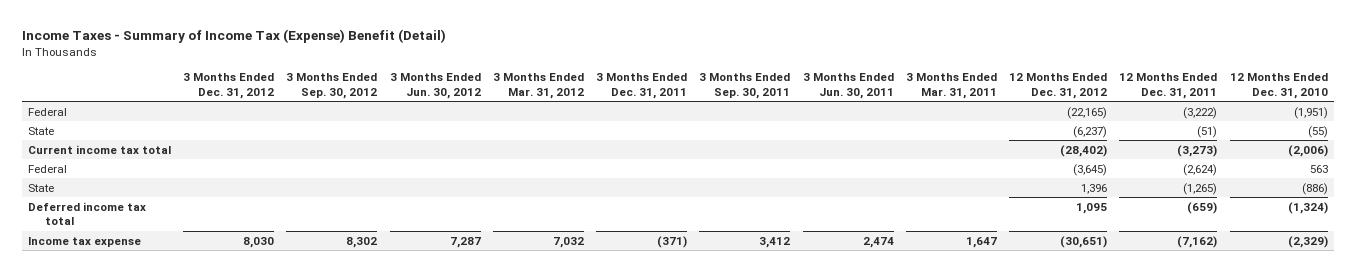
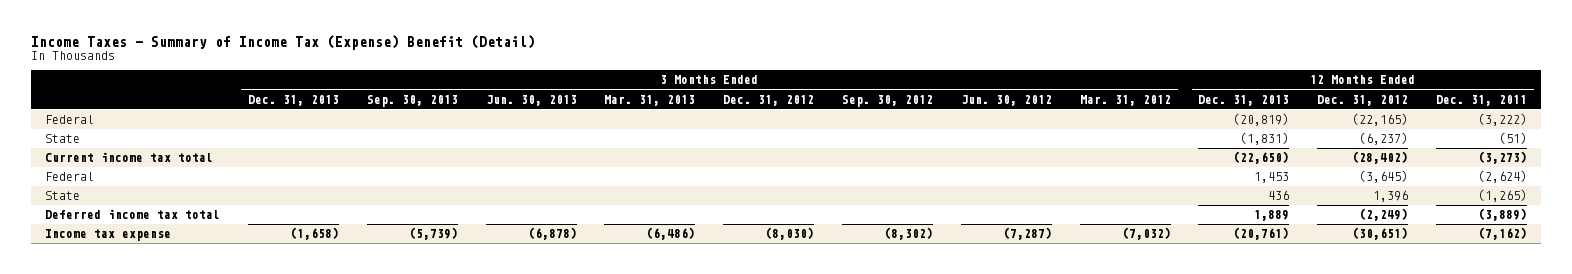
- | 3 Months Ended Dec. 31, 2012 | 3 Months Ended Sep. 30, 2012 | 3 Months Ended Jun. 30, 2012 | 3 Months Ended Mar. 31, 2012 | 3 Months Ended Dec. 31, 2011 | 3 Months Ended Sep. 30, 2011 | 3 Months Ended Jun. 30, 2011 | 3 Months Ended Mar. 31, 2011 | 12 Months Ended Dec. 31, 2012 | 12 Months Ended Dec. 31, 2011 | 12 Months Ended Dec. 31, 2010
+ | 3 Months Ended Dec. 31, 2013 | 3 Months Ended Sep. 30, 2013 | 3 Months Ended Jun. 30, 2013 | 3 Months Ended Mar. 31, 2013 | 3 Months Ended Dec. 31, 2012 | 3 Months Ended Sep. 30, 2012 | 3 Months Ended Jun. 30, 2012 | 3 Months Ended Mar. 31, 2012 | 12 Months Ended Dec. 31, 2013 | 12 Months Ended Dec. 31, 2012 | 12 Months Ended Dec. 31, 2011
- Deferred income tax total | | | | | | | | | 1,095 | (659) | (1,324)
- Income tax expense | 8,030 | 8,302 | 7,287 | 7,032 | (371) | 3,412 | 2,474 | 1,647 | (30,651) | (7,162) | (2,329)
+ Deferred income tax total | | | | | | | | | 1,889 | (2,249) | (3,889)
+ Income tax expense | (1,658) | (5,739) | (6,878) | (6,486) | (8,030) | (8,302) | (7,287) | (7,032) | (20,761) | (30,651) | (7,162)

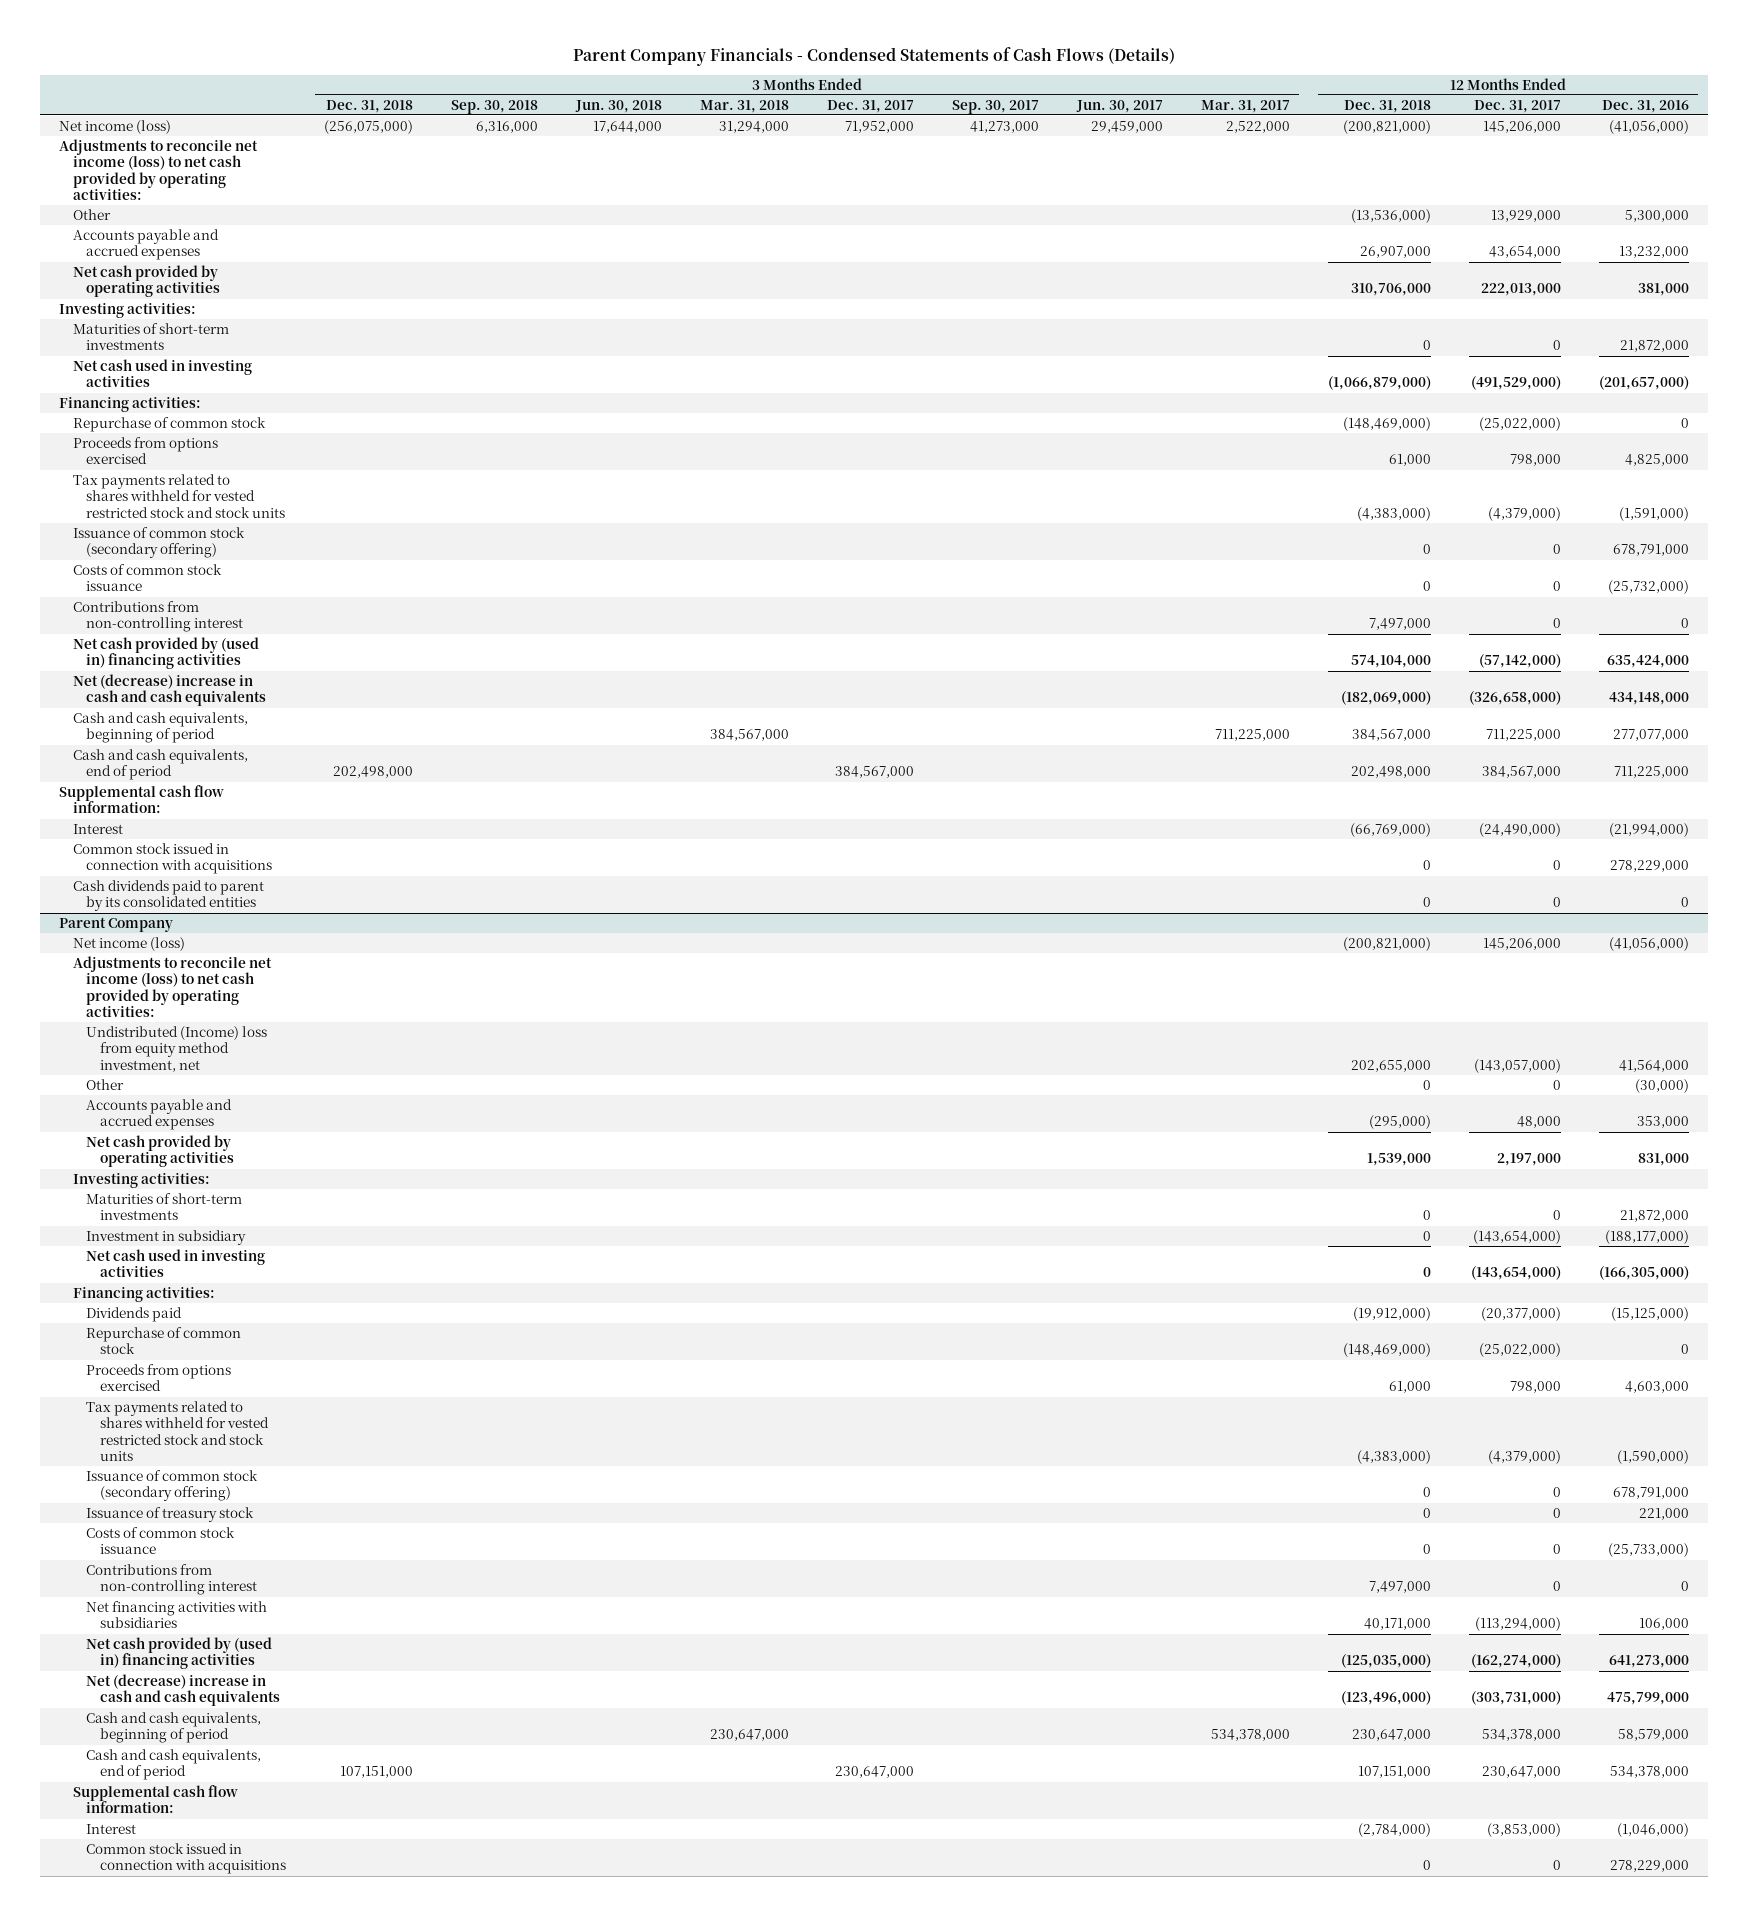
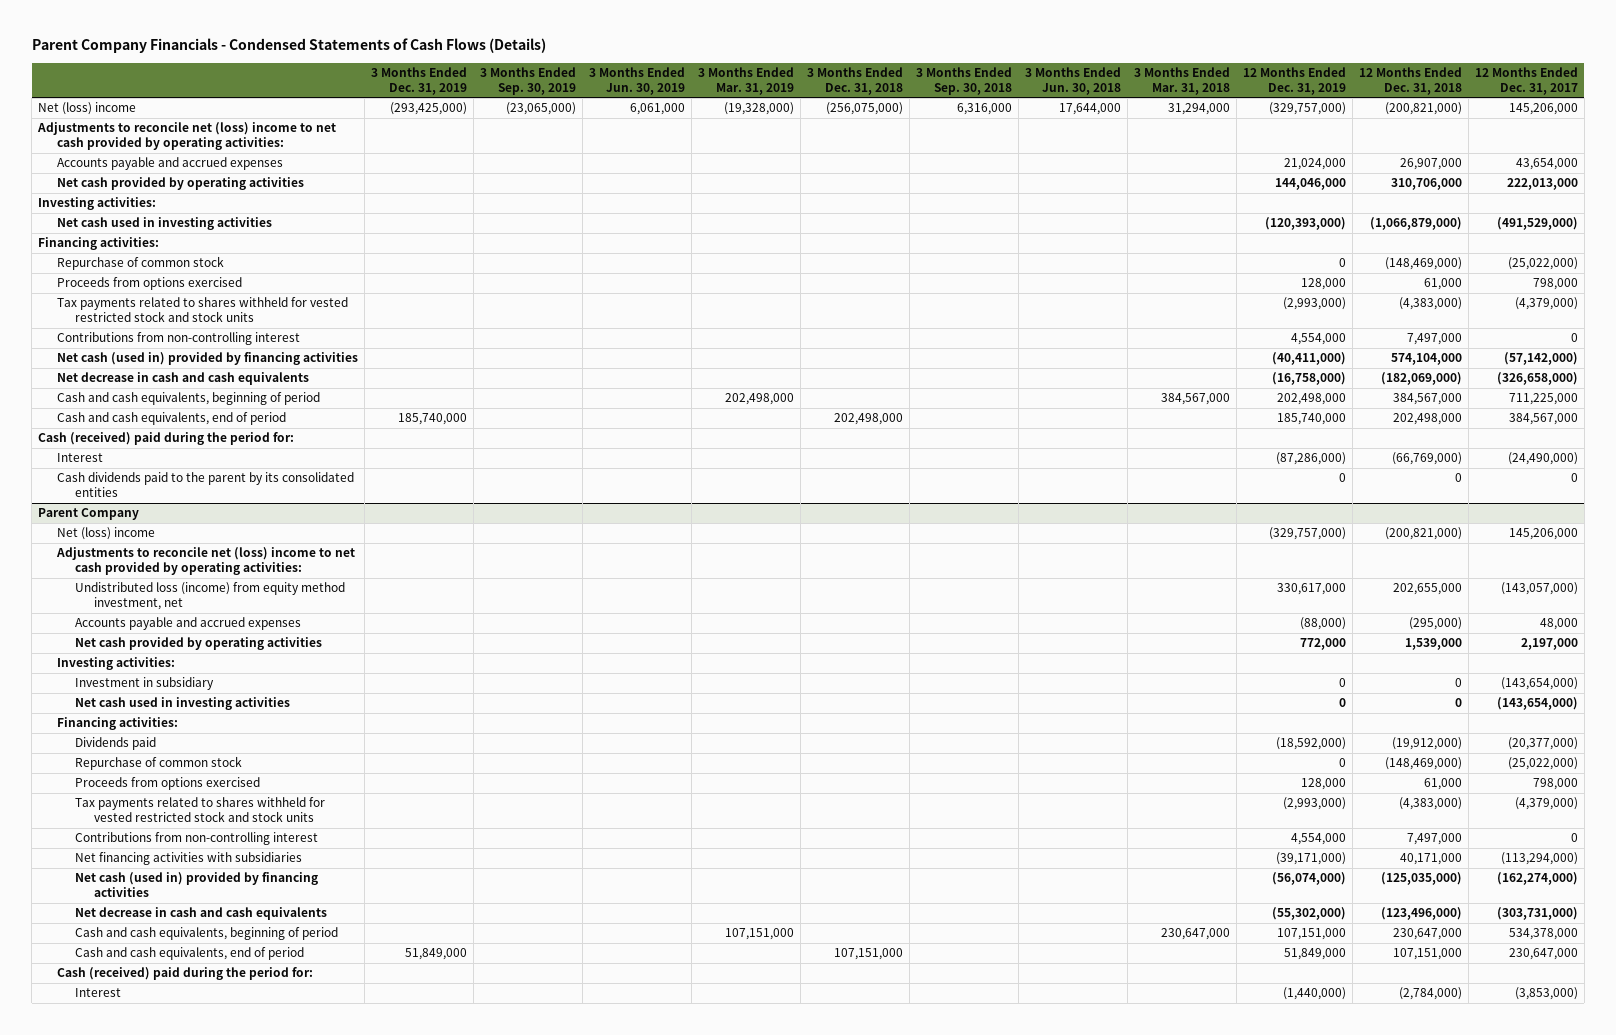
- | 3 Months Ended Dec. 31, 2018 | 3 Months Ended Sep. 30, 2018 | 3 Months Ended Jun. 30, 2018 | 3 Months Ended Mar. 31, 2018 | 3 Months Ended Dec. 31, 2017 | 3 Months Ended Sep. 30, 2017 | 3 Months Ended Jun. 30, 2017 | 3 Months Ended Mar. 31, 2017 | 12 Months Ended Dec. 31, 2018 | 12 Months Ended Dec. 31, 2017 | 12 Months Ended Dec. 31, 2016
+ | 3 Months Ended Dec. 31, 2019 | 3 Months Ended Sep. 30, 2019 | 3 Months Ended Jun. 30, 2019 | 3 Months Ended Mar. 31, 2019 | 3 Months Ended Dec. 31, 2018 | 3 Months Ended Sep. 30, 2018 | 3 Months Ended Jun. 30, 2018 | 3 Months Ended Mar. 31, 2018 | 12 Months Ended Dec. 31, 2019 | 12 Months Ended Dec. 31, 2018 | 12 Months Ended Dec. 31, 2017
- Net income (loss) | (256,075,000) | 6,316,000 | 17,644,000 | 31,294,000 | 71,952,000 | 41,273,000 | 29,459,000 | 2,522,000 | (200,821,000) | 145,206,000 | (41,056,000)
- Adjustments to reconcile net income (loss) to net cash provided by operating activities:
- Other | | | | | | | | | (13,536,000) | 13,929,000 | 5,300,000
+ Net (loss) income | (293,425,000) | (23,065,000) | 6,061,000 | (19,328,000) | (256,075,000) | 6,316,000 | 17,644,000 | 31,294,000 | (329,757,000) | (200,821,000) | 145,206,000
+ Adjustments to reconcile net (loss) income to net cash provided by operating activities:
- Maturities of short-term investments | | | | | | | | | 0 | 0 | 21,872,000
- Issuance of common stock (secondary offering) | | | | | | | | | 0 | 0 | 678,791,000
- Costs of common stock issuance | | | | | | | | | 0 | 0 | (25,732,000)
- Net cash provided by (used in) financing activities | | | | | | | | | 574,104,000 | (57,142,000) | 635,424,000
- Net (decrease) increase in cash and cash equivalents | | | | | | | | | (182,069,000) | (326,658,000) | 434,148,000
+ Net cash (used in) provided by financing activities | | | | | | | | | (40,411,000) | 574,104,000 | (57,142,000)
+ Net decrease in cash and cash equivalents | | | | | | | | | (16,758,000) | (182,069,000) | (326,658,000)
- Supplemental cash flow information:
+ Cash (received) paid during the period for:
- Common stock issued in connection with acquisitions | | | | | | | | | 0 | 0 | 278,229,000
- Cash dividends paid to parent by its consolidated entities | | | | | | | | | 0 | 0 | 0
+ Cash dividends paid to the parent by its consolidated entities | | | | | | | | | 0 | 0 | 0
@ Parent Company
- Net income (loss) | | | | | | | | | (200,821,000) | 145,206,000 | (41,056,000)
- Adjustments to reconcile net income (loss) to net cash provided by operating activities:
- Undistributed (Income) loss from equity method investment, net | | | | | | | | | 202,655,000 | (143,057,000) | 41,564,000
- Other | | | | | | | | | 0 | 0 | (30,000)
+ Net (loss) income | | | | | | | | | (329,757,000) | (200,821,000) | 145,206,000
+ Adjustments to reconcile net (loss) income to net cash provided by operating activities:
+ Undistributed loss (income) from equity method investment, net | | | | | | | | | 330,617,000 | 202,655,000 | (143,057,000)
- Maturities of short-term investments | | | | | | | | | 0 | 0 | 21,872,000
- Issuance of common stock (secondary offering) | | | | | | | | | 0 | 0 | 678,791,000
- Issuance of treasury stock | | | | | | | | | 0 | 0 | 221,000
- Costs of common stock issuance | | | | | | | | | 0 | 0 | (25,733,000)
- Net cash provided by (used in) financing activities | | | | | | | | | (125,035,000) | (162,274,000) | 641,273,000
- Net (decrease) increase in cash and cash equivalents | | | | | | | | | (123,496,000) | (303,731,000) | 475,799,000
+ Net cash (used in) provided by financing activities | | | | | | | | | (56,074,000) | (125,035,000) | (162,274,000)
+ Net decrease in cash and cash equivalents | | | | | | | | | (55,302,000) | (123,496,000) | (303,731,000)
- Supplemental cash flow information:
+ Cash (received) paid during the period for:
- Common stock issued in connection with acquisitions | | | | | | | | | 0 | 0 | 278,229,000

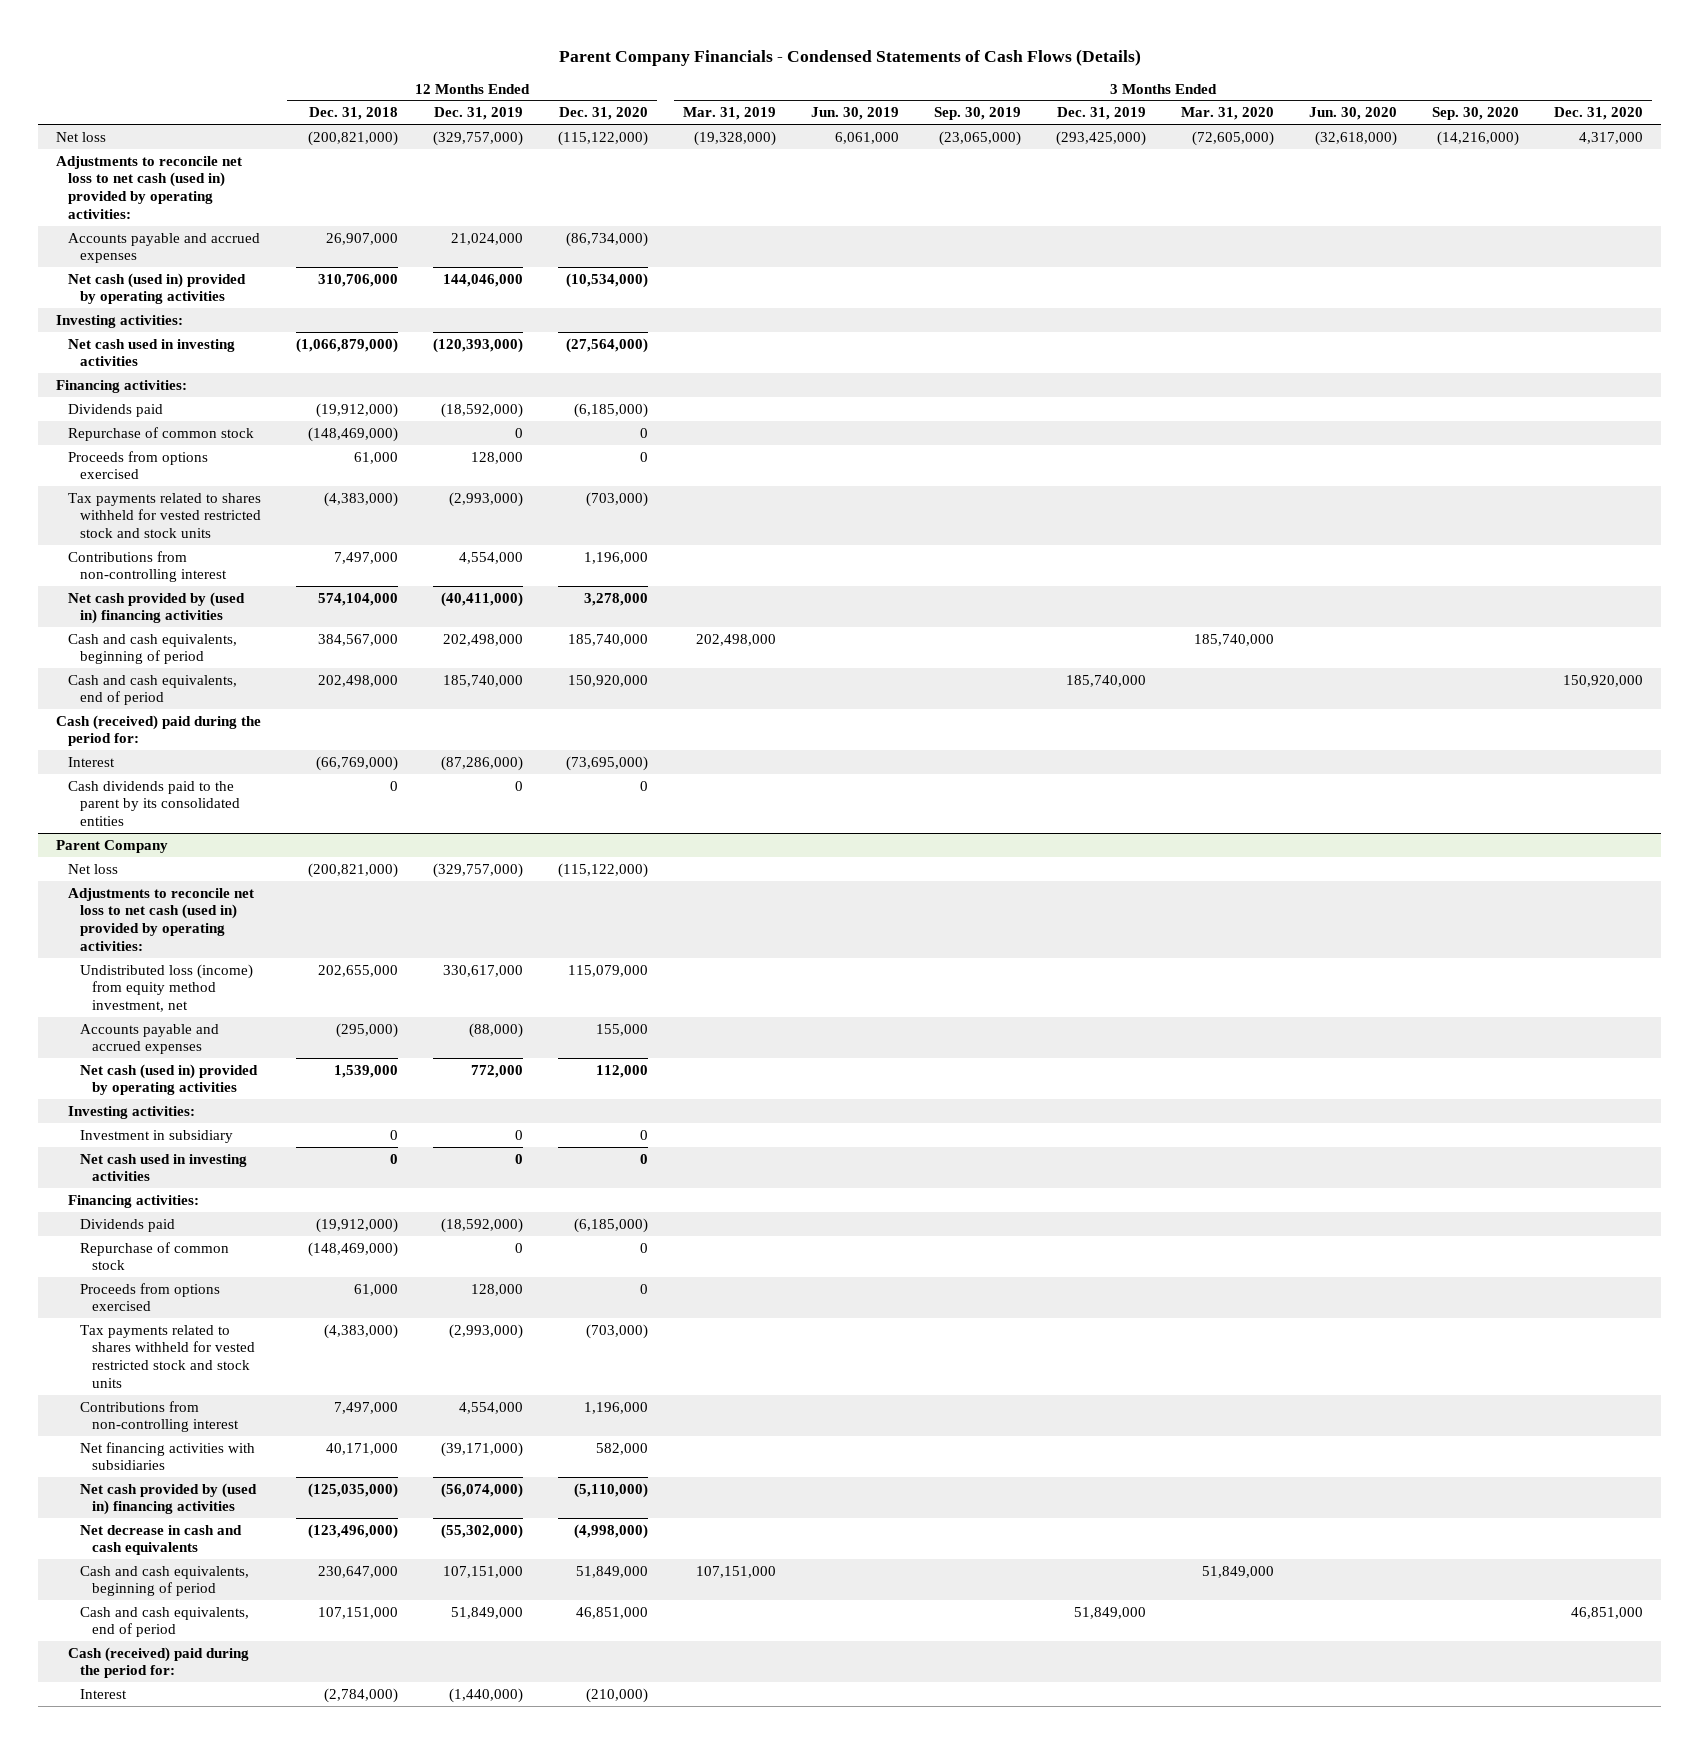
- | 3 Months Ended Dec. 31, 2019 | 3 Months Ended Sep. 30, 2019 | 3 Months Ended Jun. 30, 2019 | 3 Months Ended Mar. 31, 2019 | 3 Months Ended Dec. 31, 2018 | 3 Months Ended Sep. 30, 2018 | 3 Months Ended Jun. 30, 2018 | 3 Months Ended Mar. 31, 2018 | 12 Months Ended Dec. 31, 2019 | 12 Months Ended Dec. 31, 2018 | 12 Months Ended Dec. 31, 2017
+ | 12 Months Ended Dec. 31, 2018 | 12 Months Ended Dec. 31, 2019 | 12 Months Ended Dec. 31, 2020 | 3 Months Ended Mar. 31, 2019 | 3 Months Ended Jun. 30, 2019 | 3 Months Ended Sep. 30, 2019 | 3 Months Ended Dec. 31, 2019 | 3 Months Ended Mar. 31, 2020 | 3 Months Ended Jun. 30, 2020 | 3 Months Ended Sep. 30, 2020 | 3 Months Ended Dec. 31, 2020
- Net (loss) income | (293,425,000) | (23,065,000) | 6,061,000 | (19,328,000) | (256,075,000) | 6,316,000 | 17,644,000 | 31,294,000 | (329,757,000) | (200,821,000) | 145,206,000
- Adjustments to reconcile net (loss) income to net cash provided by operating activities:
+ Net loss | (200,821,000) | (329,757,000) | (115,122,000) | (19,328,000) | 6,061,000 | (23,065,000) | (293,425,000) | (72,605,000) | (32,618,000) | (14,216,000) | 4,317,000
+ Adjustments to reconcile net loss to net cash (used in) provided by operating activities:
- Net cash provided by operating activities | | | | | | | | | 144,046,000 | 310,706,000 | 222,013,000
+ Net cash (used in) provided by operating activities | 310,706,000 | 144,046,000 | (10,534,000) | | | | | | | |
+ Dividends paid | (19,912,000) | (18,592,000) | (6,185,000) | | | | | | | |
- Net cash (used in) provided by financing activities | | | | | | | | | (40,411,000) | 574,104,000 | (57,142,000)
- Net decrease in cash and cash equivalents | | | | | | | | | (16,758,000) | (182,069,000) | (326,658,000)
+ Net cash provided by (used in) financing activities | 574,104,000 | (40,411,000) | 3,278,000 | | | | | | | |
@ Parent Company
- Net (loss) income | | | | | | | | | (329,757,000) | (200,821,000) | 145,206,000
- Adjustments to reconcile net (loss) income to net cash provided by operating activities:
+ Net loss | (200,821,000) | (329,757,000) | (115,122,000) | | | | | | | |
+ Adjustments to reconcile net loss to net cash (used in) provided by operating activities:
- Net cash provided by operating activities | | | | | | | | | 772,000 | 1,539,000 | 2,197,000
+ Net cash (used in) provided by operating activities | 1,539,000 | 772,000 | 112,000 | | | | | | | |
- Net cash (used in) provided by financing activities | | | | | | | | | (56,074,000) | (125,035,000) | (162,274,000)
+ Net cash provided by (used in) financing activities | (125,035,000) | (56,074,000) | (5,110,000) | | | | | | | |

